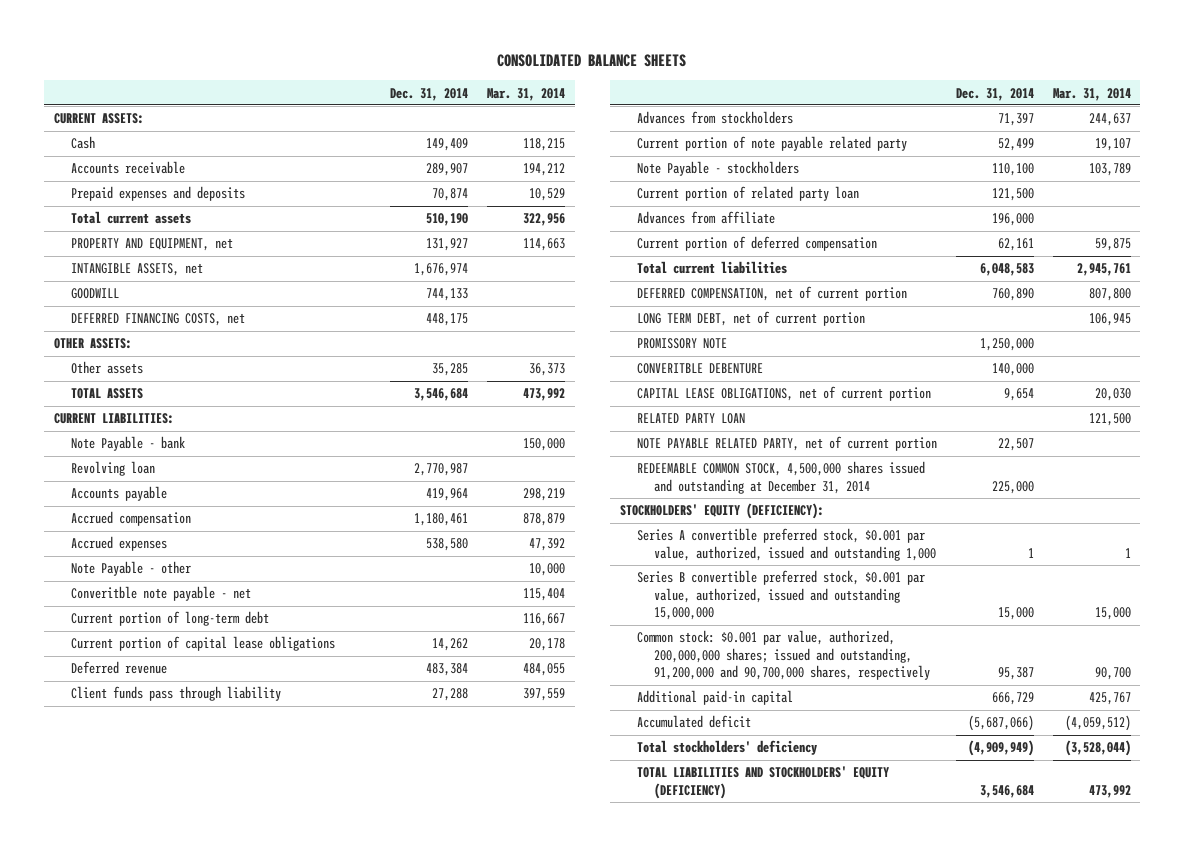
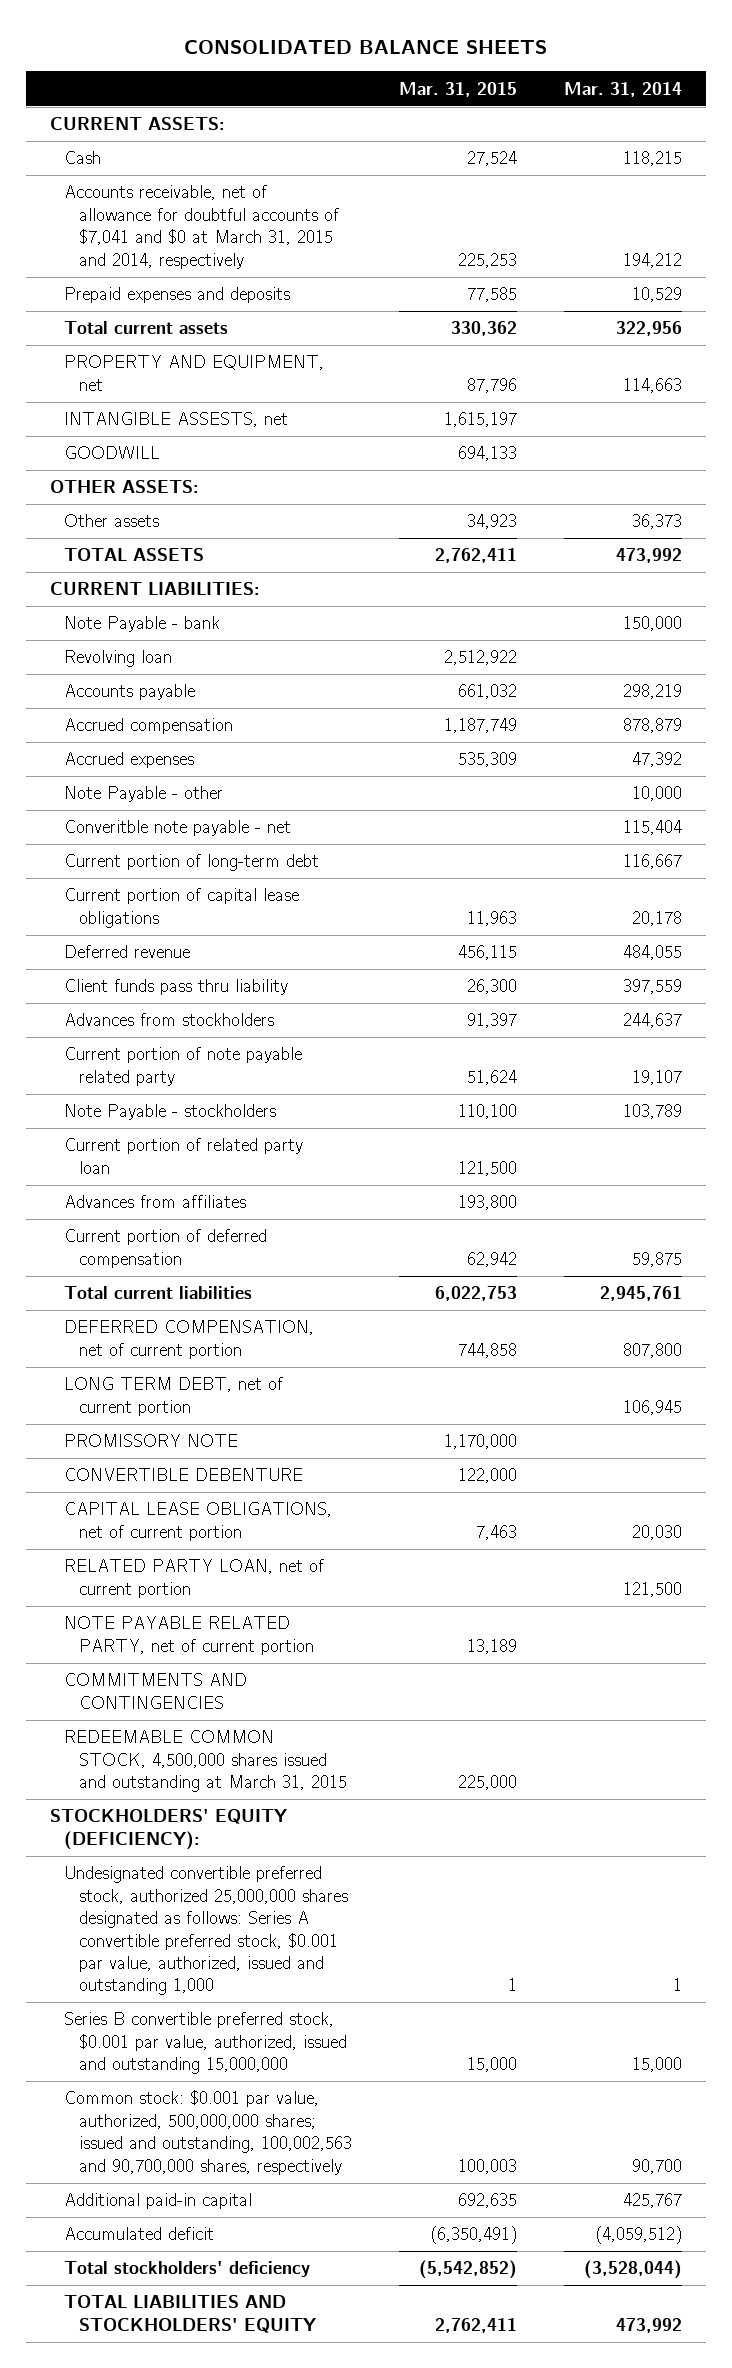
- | Dec. 31, 2014 | Mar. 31, 2014
+ | Mar. 31, 2015 | Mar. 31, 2014
- Accounts receivable | 289,907 | 194,212
+ Accounts receivable, net of allowance for doubtful accounts of $7,041 and $0 at March 31, 2015 and 2014, respectively | 225,253 | 194,212
- INTANGIBLE ASSETS, net | 1,676,974 |
+ INTANGIBLE ASSESTS, net | 1,615,197 |
- DEFERRED FINANCING COSTS, net | 448,175 |
- Client funds pass through liability | 27,288 | 397,559
+ Client funds pass thru liability | 26,300 | 397,559
- Advances from affiliate | 196,000 |
+ Advances from affiliates | 193,800 |
- CONVERITBLE DEBENTURE | 140,000 |
+ CONVERTIBLE DEBENTURE | 122,000 |
- RELATED PARTY LOAN | | 121,500
+ RELATED PARTY LOAN, net of current portion | | 121,500
- REDEEMABLE COMMON STOCK, 4,500,000 shares issued and outstanding at December 31, 2014 | 225,000 |
+ COMMITMENTS AND CONTINGENCIES
+ REDEEMABLE COMMON STOCK, 4,500,000 shares issued and outstanding at March 31, 2015 | 225,000 |
- Series A convertible preferred stock, $0.001 par value, authorized, issued and outstanding 1,000 | 1 | 1
+ Undesignated convertible preferred stock, authorized 25,000,000 shares designated as follows: Series A convertible preferred stock, $0.001 par value, authorized, issued and outstanding 1,000 | 1 | 1
- Common stock: $0.001 par value, authorized, 200,000,000 shares; issued and outstanding, 91,200,000 and 90,700,000 shares, respectively | 95,387 | 90,700
+ Common stock: $0.001 par value, authorized, 500,000,000 shares; issued and outstanding, 100,002,563 and 90,700,000 shares, respectively | 100,003 | 90,700
- TOTAL LIABILITIES AND STOCKHOLDERS' EQUITY (DEFICIENCY) | 3,546,684 | 473,992
+ TOTAL LIABILITIES AND STOCKHOLDERS' EQUITY | 2,762,411 | 473,992

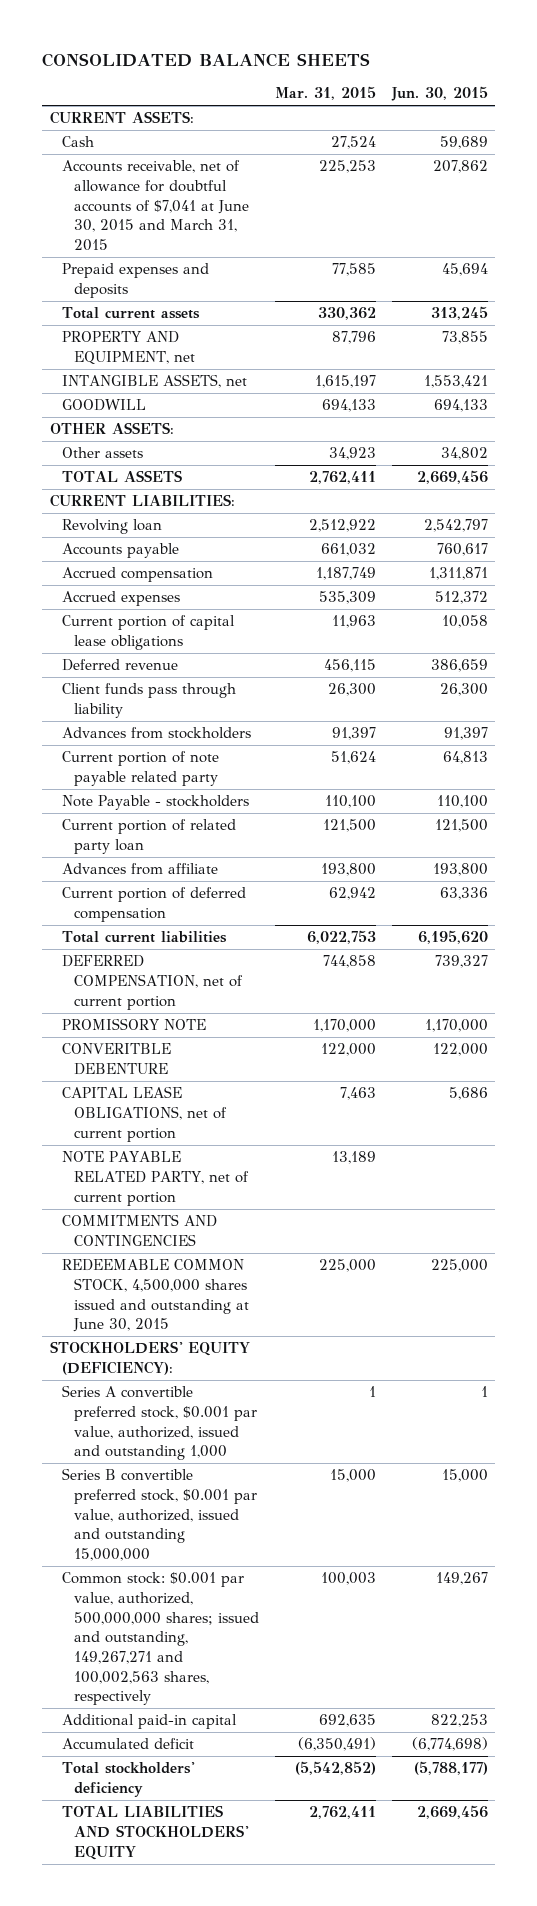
- | Mar. 31, 2015 | Mar. 31, 2014
+ | Mar. 31, 2015 | Jun. 30, 2015
- Accounts receivable, net of allowance for doubtful accounts of $7,041 and $0 at March 31, 2015 and 2014, respectively | 225,253 | 194,212
+ Accounts receivable, net of allowance for doubtful accounts of $7,041 at June 30, 2015 and March 31, 2015 | 225,253 | 207,862
- INTANGIBLE ASSESTS, net | 1,615,197 |
+ INTANGIBLE ASSETS, net | 1,615,197 | 1,553,421
- Note Payable - bank | | 150,000
- Note Payable - other | | 10,000
- Converitble note payable - net | | 115,404
- Current portion of long-term debt | | 116,667
- Client funds pass thru liability | 26,300 | 397,559
+ Client funds pass through liability | 26,300 | 26,300
- Advances from affiliates | 193,800 |
+ Advances from affiliate | 193,800 | 193,800
- LONG TERM DEBT, net of current portion | | 106,945
- CONVERTIBLE DEBENTURE | 122,000 |
+ CONVERITBLE DEBENTURE | 122,000 | 122,000
- RELATED PARTY LOAN, net of current portion | | 121,500
- REDEEMABLE COMMON STOCK, 4,500,000 shares issued and outstanding at March 31, 2015 | 225,000 |
+ REDEEMABLE COMMON STOCK, 4,500,000 shares issued and outstanding at June 30, 2015 | 225,000 | 225,000
- Undesignated convertible preferred stock, authorized 25,000,000 shares designated as follows: Series A convertible preferred stock, $0.001 par value, authorized, issued and outstanding 1,000 | 1 | 1
+ Series A convertible preferred stock, $0.001 par value, authorized, issued and outstanding 1,000 | 1 | 1
- Common stock: $0.001 par value, authorized, 500,000,000 shares; issued and outstanding, 100,002,563 and 90,700,000 shares, respectively | 100,003 | 90,700
+ Common stock: $0.001 par value, authorized, 500,000,000 shares; issued and outstanding, 149,267,271 and 100,002,563 shares, respectively | 100,003 | 149,267

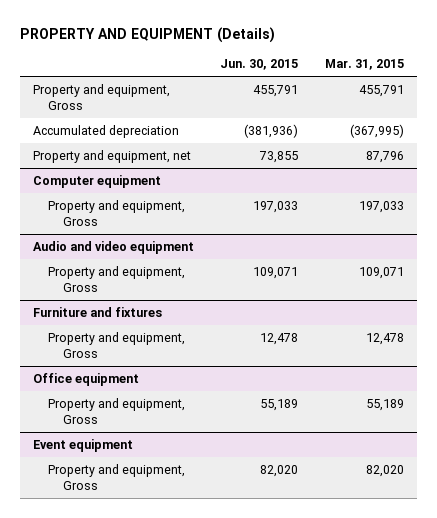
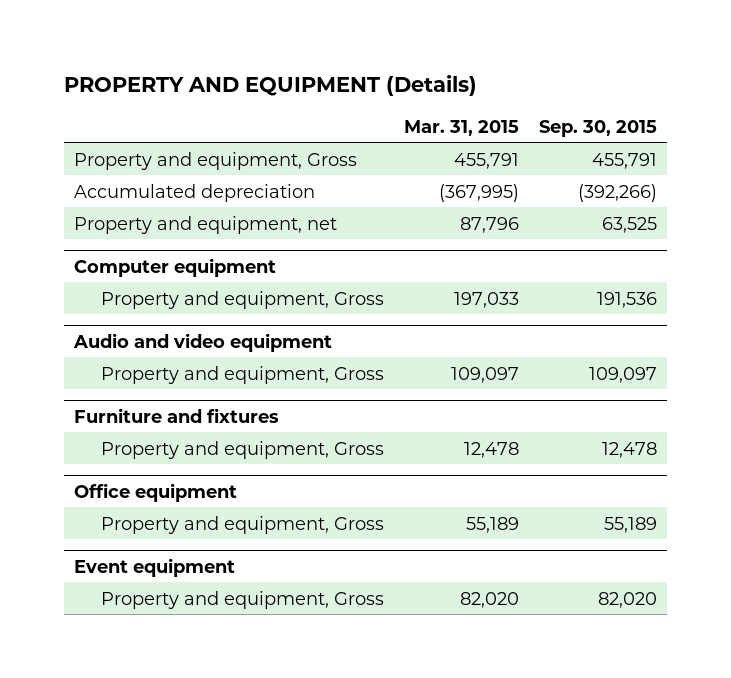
- | Jun. 30, 2015 | Mar. 31, 2015
+ | Mar. 31, 2015 | Sep. 30, 2015
@ Audio and video equipment
- Property and equipment, Gross | 109,071 | 109,071
+ Property and equipment, Gross | 109,097 | 109,097

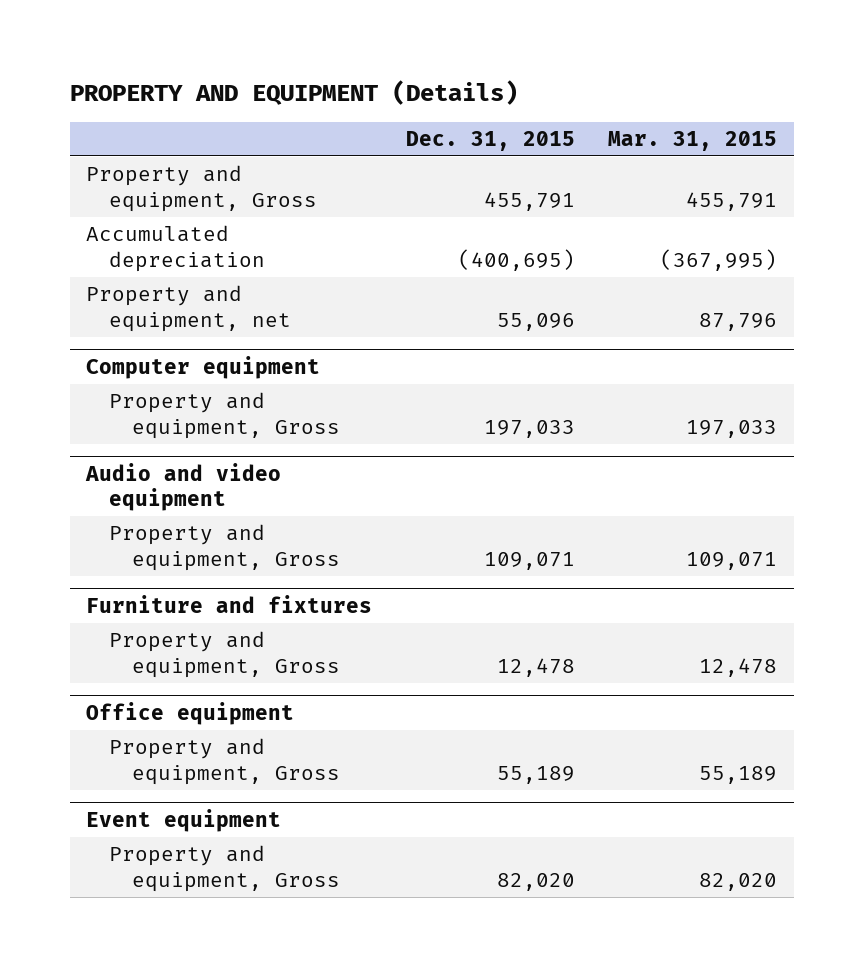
- | Mar. 31, 2015 | Sep. 30, 2015
+ | Dec. 31, 2015 | Mar. 31, 2015
@ Audio and video equipment
- Property and equipment, Gross | 109,097 | 109,097
+ Property and equipment, Gross | 109,071 | 109,071

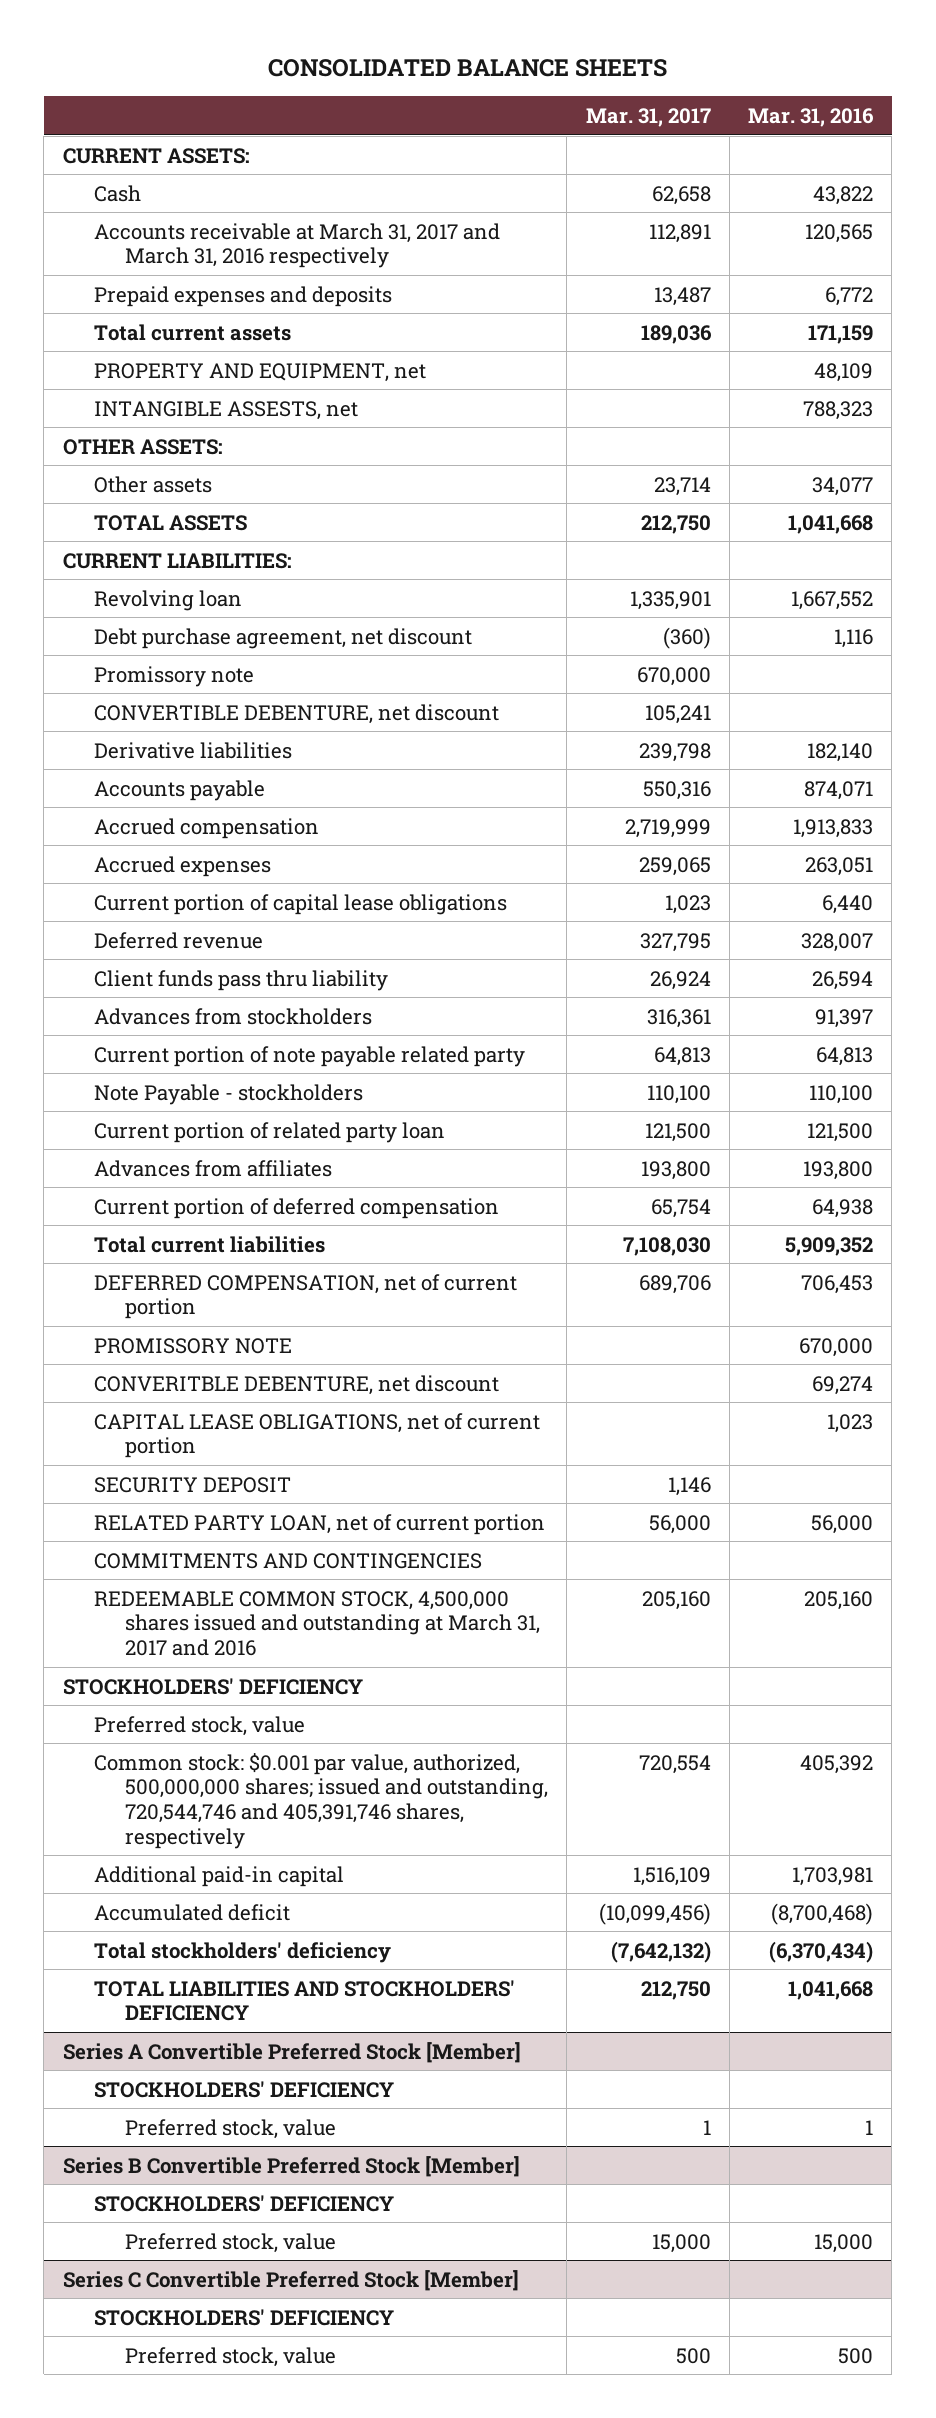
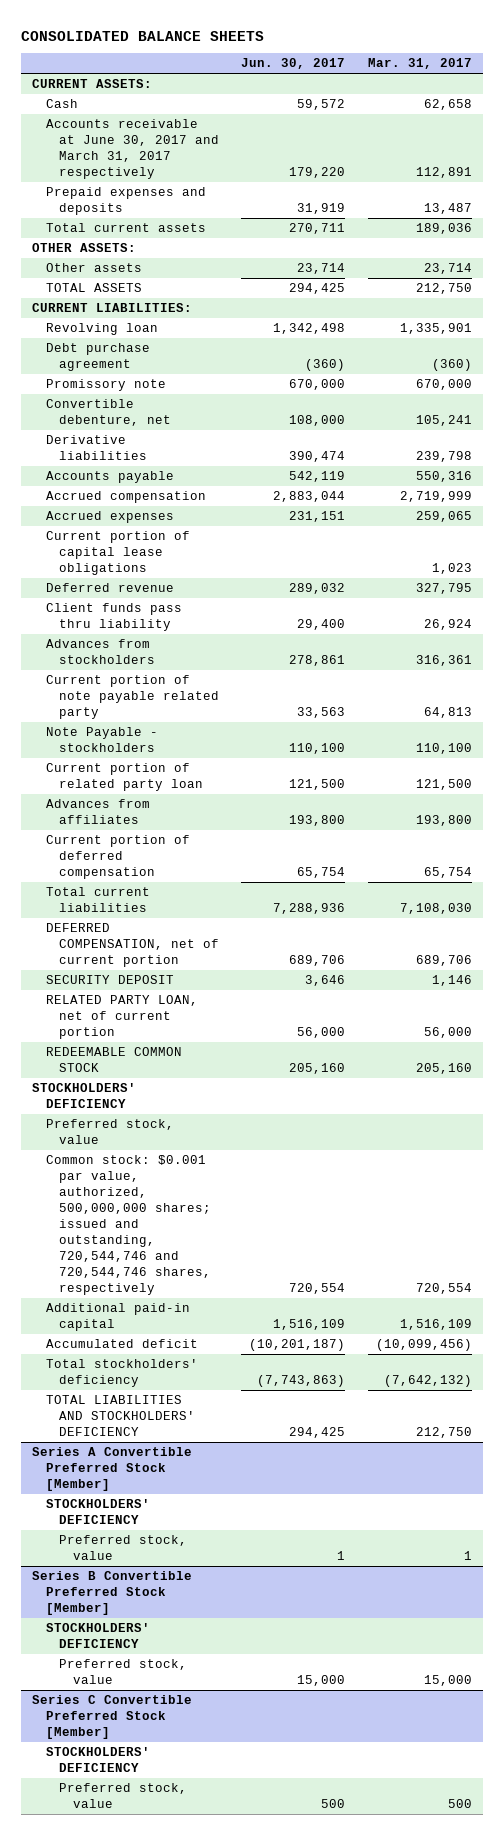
- | Mar. 31, 2017 | Mar. 31, 2016
+ | Jun. 30, 2017 | Mar. 31, 2017
- Accounts receivable at March 31, 2017 and March 31, 2016 respectively | 112,891 | 120,565
+ Accounts receivable at June 30, 2017 and March 31, 2017 respectively | 179,220 | 112,891
- PROPERTY AND EQUIPMENT, net | | 48,109
- INTANGIBLE ASSESTS, net | | 788,323
- Debt purchase agreement, net discount | (360) | 1,116
+ Debt purchase agreement | (360) | (360)
- CONVERTIBLE DEBENTURE, net discount | 105,241 |
+ Convertible debenture, net | 108,000 | 105,241
- PROMISSORY NOTE | | 670,000
- CONVERITBLE DEBENTURE, net discount | | 69,274
- CAPITAL LEASE OBLIGATIONS, net of current portion | | 1,023
- COMMITMENTS AND CONTINGENCIES
- REDEEMABLE COMMON STOCK, 4,500,000 shares issued and outstanding at March 31, 2017 and 2016 | 205,160 | 205,160
+ REDEEMABLE COMMON STOCK | 205,160 | 205,160
- Common stock: $0.001 par value, authorized, 500,000,000 shares; issued and outstanding, 720,544,746 and 405,391,746 shares, respectively | 720,554 | 405,392
+ Common stock: $0.001 par value, authorized, 500,000,000 shares; issued and outstanding, 720,544,746 and 720,544,746 shares, respectively | 720,554 | 720,554

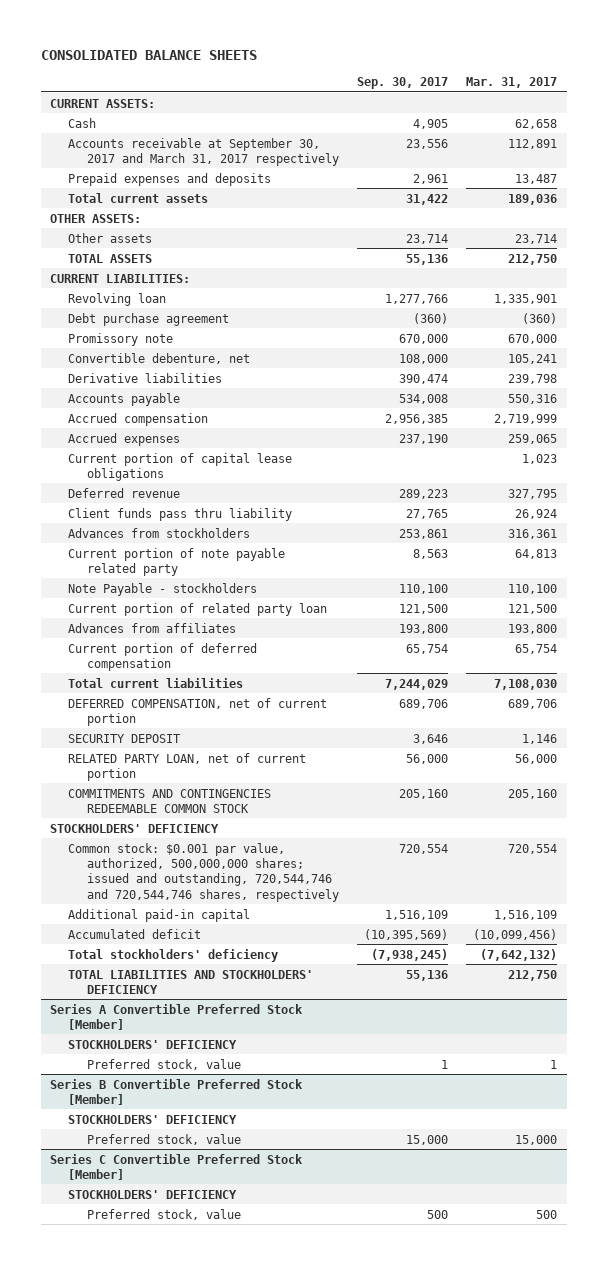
- | Jun. 30, 2017 | Mar. 31, 2017
+ | Sep. 30, 2017 | Mar. 31, 2017
- Accounts receivable at June 30, 2017 and March 31, 2017 respectively | 179,220 | 112,891
+ Accounts receivable at September 30, 2017 and March 31, 2017 respectively | 23,556 | 112,891
- REDEEMABLE COMMON STOCK | 205,160 | 205,160
+ COMMITMENTS AND CONTINGENCIES REDEEMABLE COMMON STOCK | 205,160 | 205,160
- Preferred stock, value

